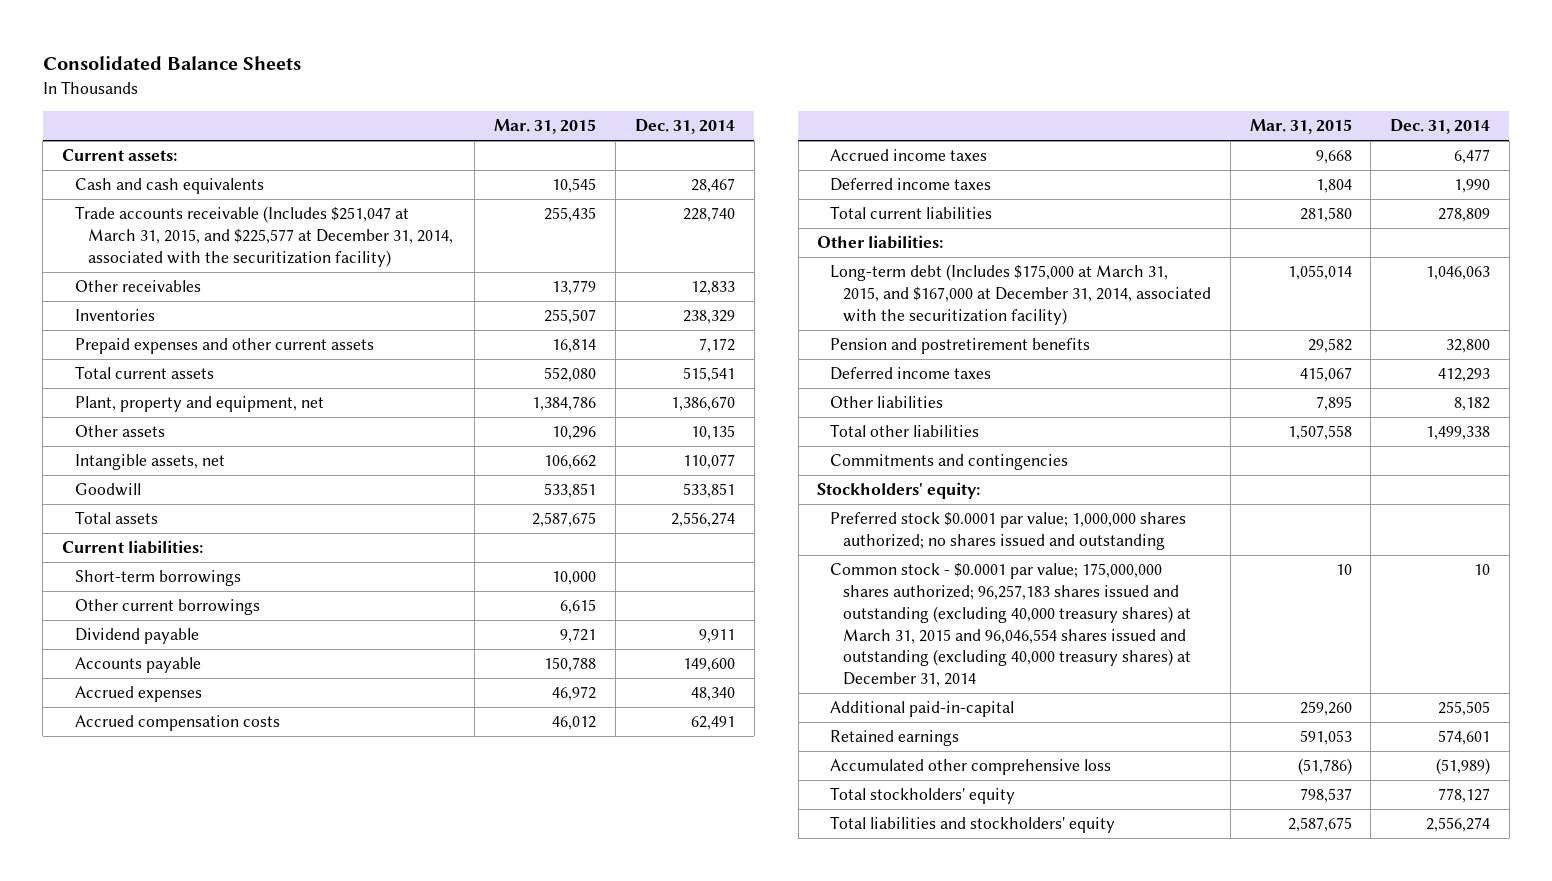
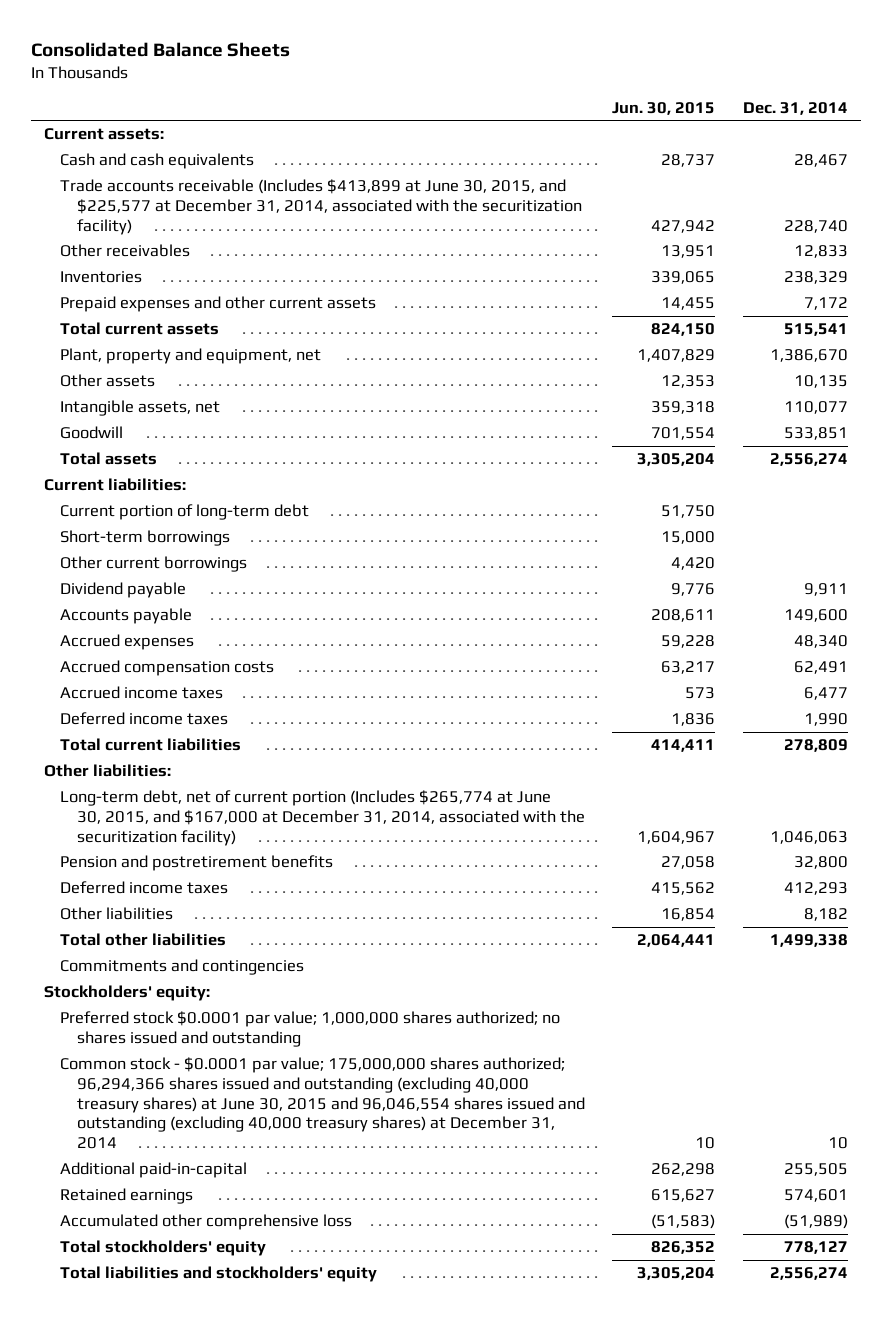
- | Mar. 31, 2015 | Dec. 31, 2014
+ | Jun. 30, 2015 | Dec. 31, 2014
- Trade accounts receivable (Includes $251,047 at March 31, 2015, and $225,577 at December 31, 2014, associated with the securitization facility) | 255,435 | 228,740
+ Trade accounts receivable (Includes $413,899 at June 30, 2015, and $225,577 at December 31, 2014, associated with the securitization facility) | 427,942 | 228,740
+ Current portion of long-term debt | 51,750 |
- Long-term debt (Includes $175,000 at March 31, 2015, and $167,000 at December 31, 2014, associated with the securitization facility) | 1,055,014 | 1,046,063
+ Long-term debt, net of current portion (Includes $265,774 at June 30, 2015, and $167,000 at December 31, 2014, associated with the securitization facility) | 1,604,967 | 1,046,063
- Common stock - $0.0001 par value; 175,000,000 shares authorized; 96,257,183 shares issued and outstanding (excluding 40,000 treasury shares) at March 31, 2015 and 96,046,554 shares issued and outstanding (excluding 40,000 treasury shares) at December 31, 2014 | 10 | 10
+ Common stock - $0.0001 par value; 175,000,000 shares authorized; 96,294,366 shares issued and outstanding (excluding 40,000 treasury shares) at June 30, 2015 and 96,046,554 shares issued and outstanding (excluding 40,000 treasury shares) at December 31, 2014 | 10 | 10

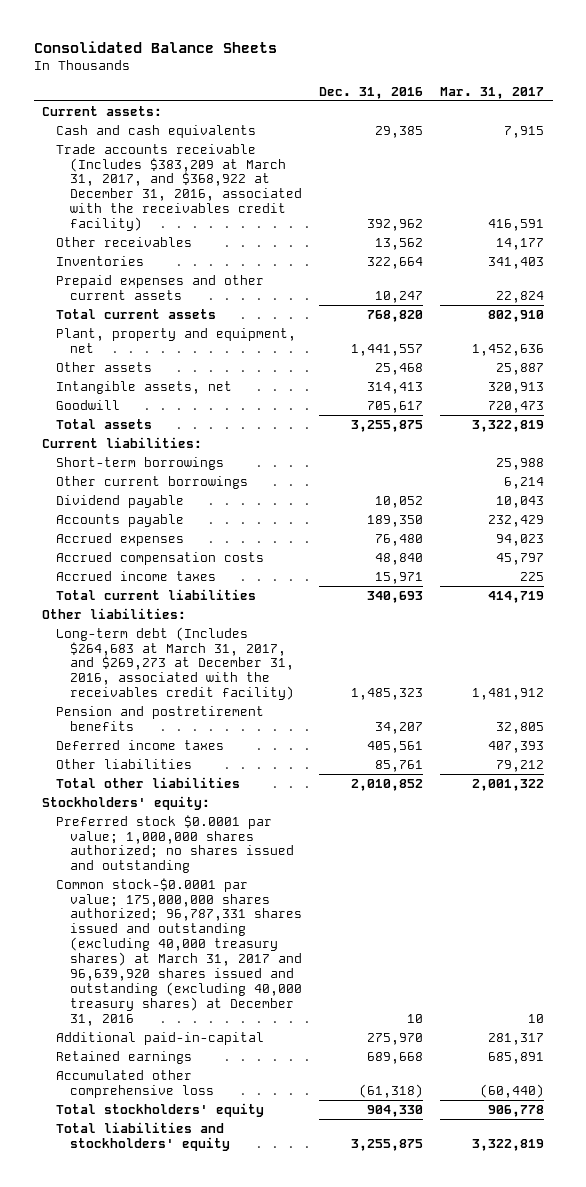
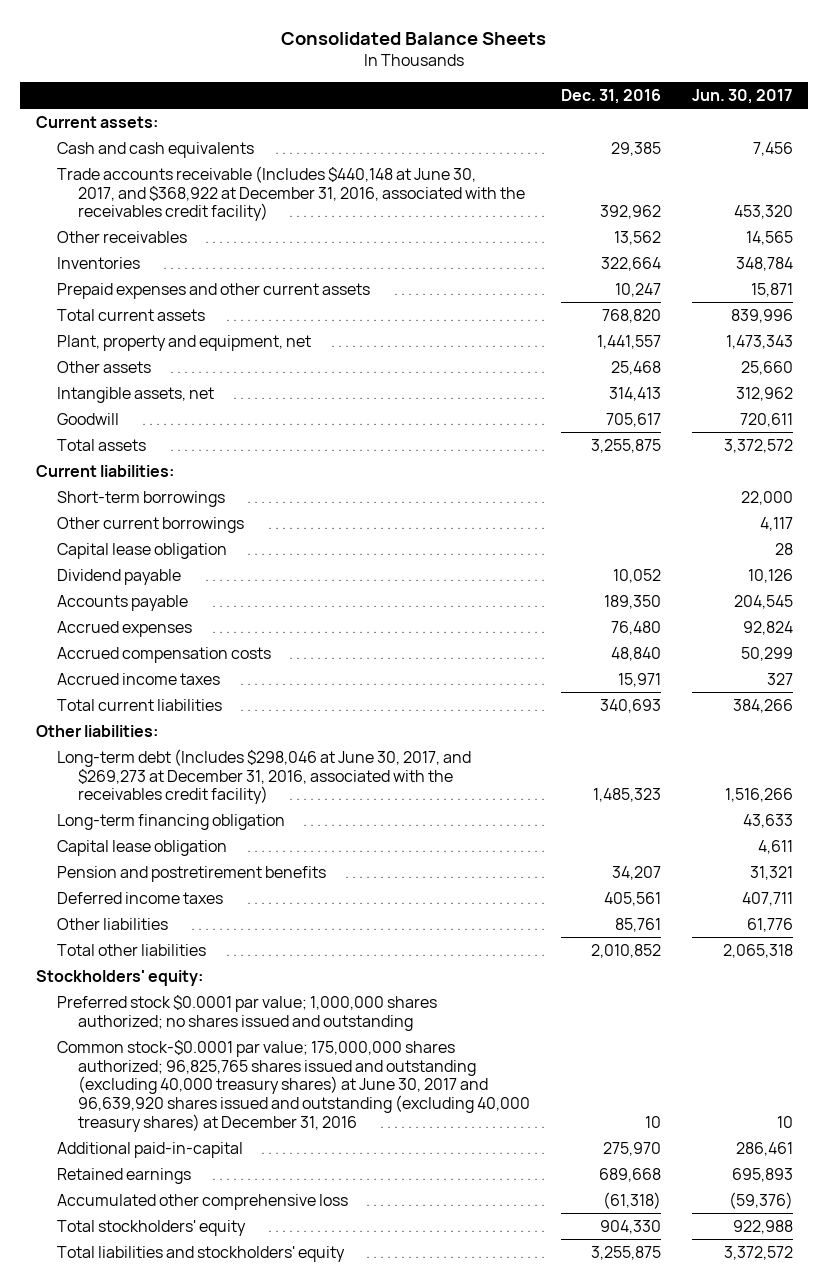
- | Dec. 31, 2016 | Mar. 31, 2017
+ | Dec. 31, 2016 | Jun. 30, 2017
- Trade accounts receivable (Includes $383,209 at March 31, 2017, and $368,922 at December 31, 2016, associated with the receivables credit facility) | 392,962 | 416,591
+ Trade accounts receivable (Includes $440,148 at June 30, 2017, and $368,922 at December 31, 2016, associated with the receivables credit facility) | 392,962 | 453,320
+ Capital lease obligation | | 28
- Long-term debt (Includes $264,683 at March 31, 2017, and $269,273 at December 31, 2016, associated with the receivables credit facility) | 1,485,323 | 1,481,912
+ Long-term debt (Includes $298,046 at June 30, 2017, and $269,273 at December 31, 2016, associated with the receivables credit facility) | 1,485,323 | 1,516,266
+ Long-term financing obligation | | 43,633
+ Capital lease obligation | | 4,611
- Common stock-$0.0001 par value; 175,000,000 shares authorized; 96,787,331 shares issued and outstanding (excluding 40,000 treasury shares) at March 31, 2017 and 96,639,920 shares issued and outstanding (excluding 40,000 treasury shares) at December 31, 2016 | 10 | 10
+ Common stock-$0.0001 par value; 175,000,000 shares authorized; 96,825,765 shares issued and outstanding (excluding 40,000 treasury shares) at June 30, 2017 and 96,639,920 shares issued and outstanding (excluding 40,000 treasury shares) at December 31, 2016 | 10 | 10

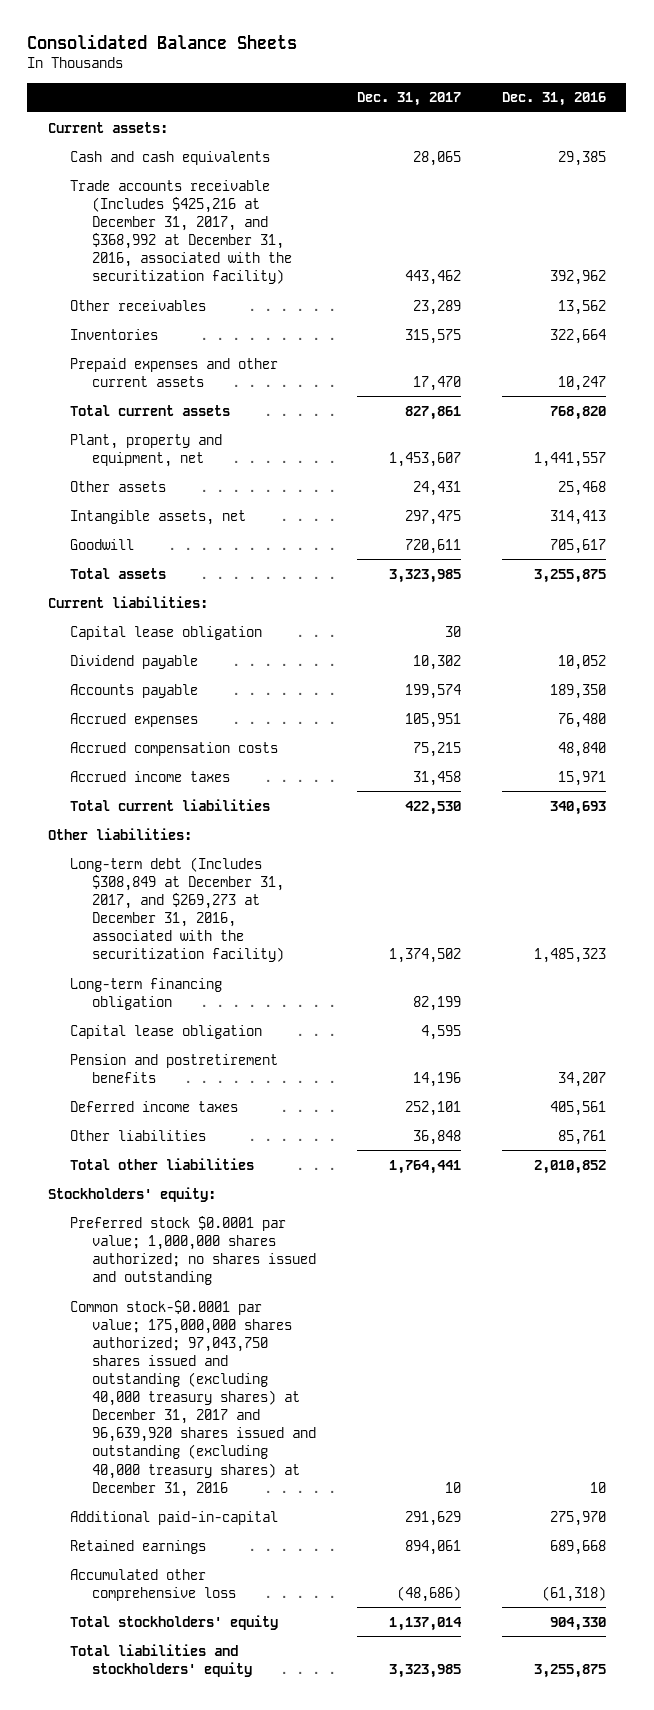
- | Dec. 31, 2016 | Jun. 30, 2017
+ | Dec. 31, 2017 | Dec. 31, 2016
- Trade accounts receivable (Includes $440,148 at June 30, 2017, and $368,922 at December 31, 2016, associated with the receivables credit facility) | 392,962 | 453,320
+ Trade accounts receivable (Includes $425,216 at December 31, 2017, and $368,992 at December 31, 2016, associated with the securitization facility) | 443,462 | 392,962
- Short-term borrowings | | 22,000
- Other current borrowings | | 4,117
- Long-term debt (Includes $298,046 at June 30, 2017, and $269,273 at December 31, 2016, associated with the receivables credit facility) | 1,485,323 | 1,516,266
+ Long-term debt (Includes $308,849 at December 31, 2017, and $269,273 at December 31, 2016, associated with the securitization facility) | 1,374,502 | 1,485,323
- Common stock-$0.0001 par value; 175,000,000 shares authorized; 96,825,765 shares issued and outstanding (excluding 40,000 treasury shares) at June 30, 2017 and 96,639,920 shares issued and outstanding (excluding 40,000 treasury shares) at December 31, 2016 | 10 | 10
+ Common stock-$0.0001 par value; 175,000,000 shares authorized; 97,043,750 shares issued and outstanding (excluding 40,000 treasury shares) at December 31, 2017 and 96,639,920 shares issued and outstanding (excluding 40,000 treasury shares) at December 31, 2016 | 10 | 10

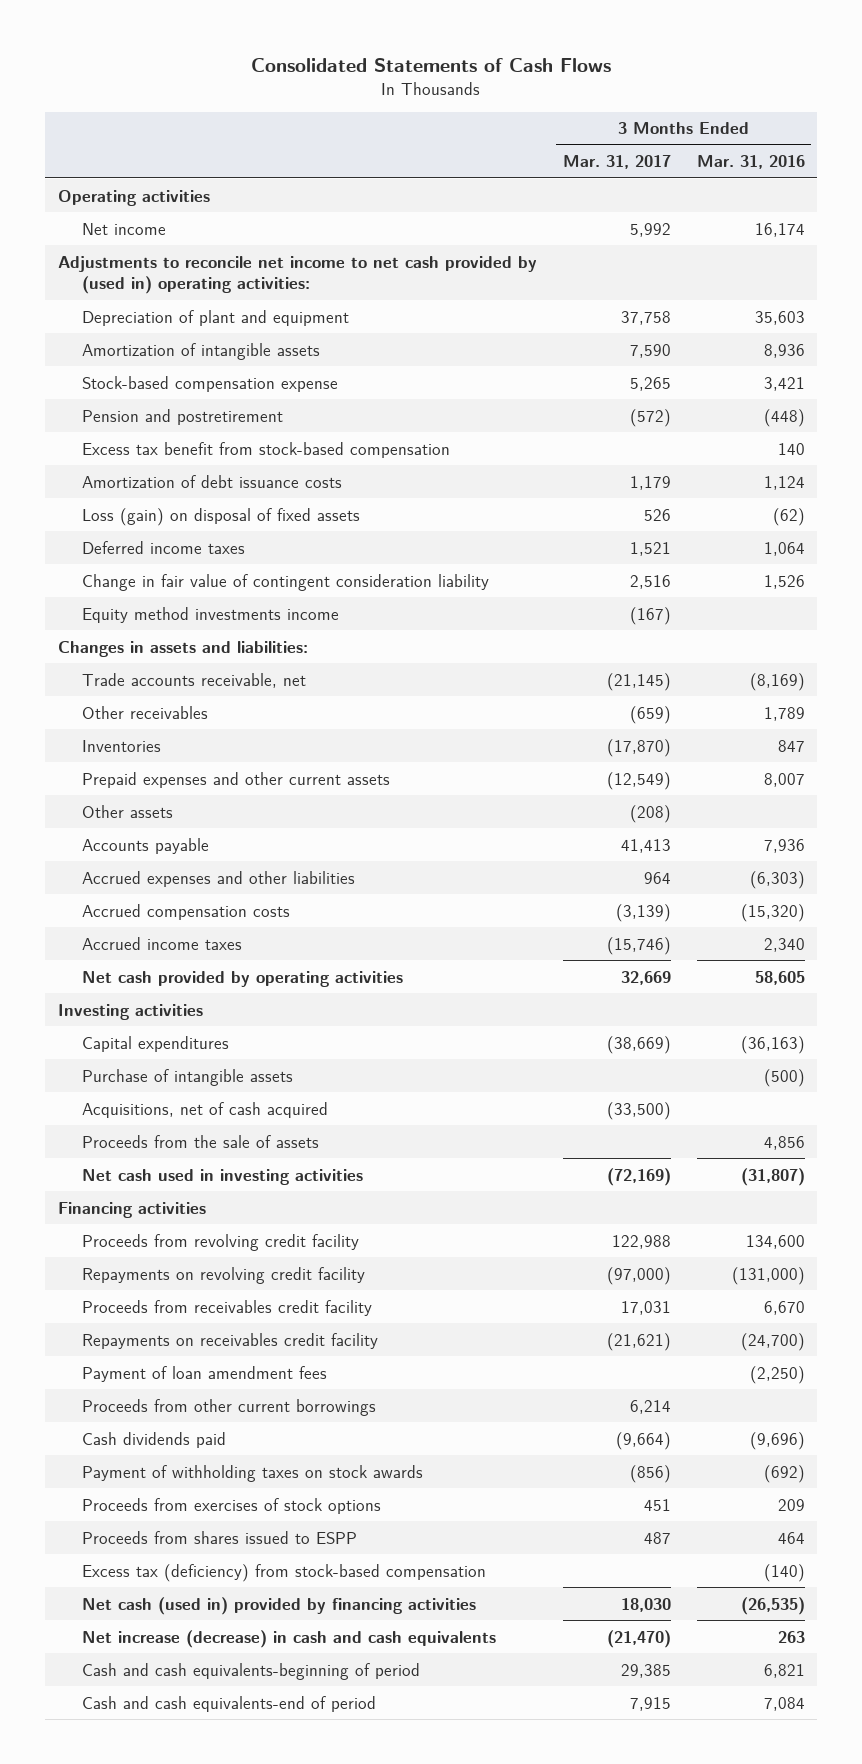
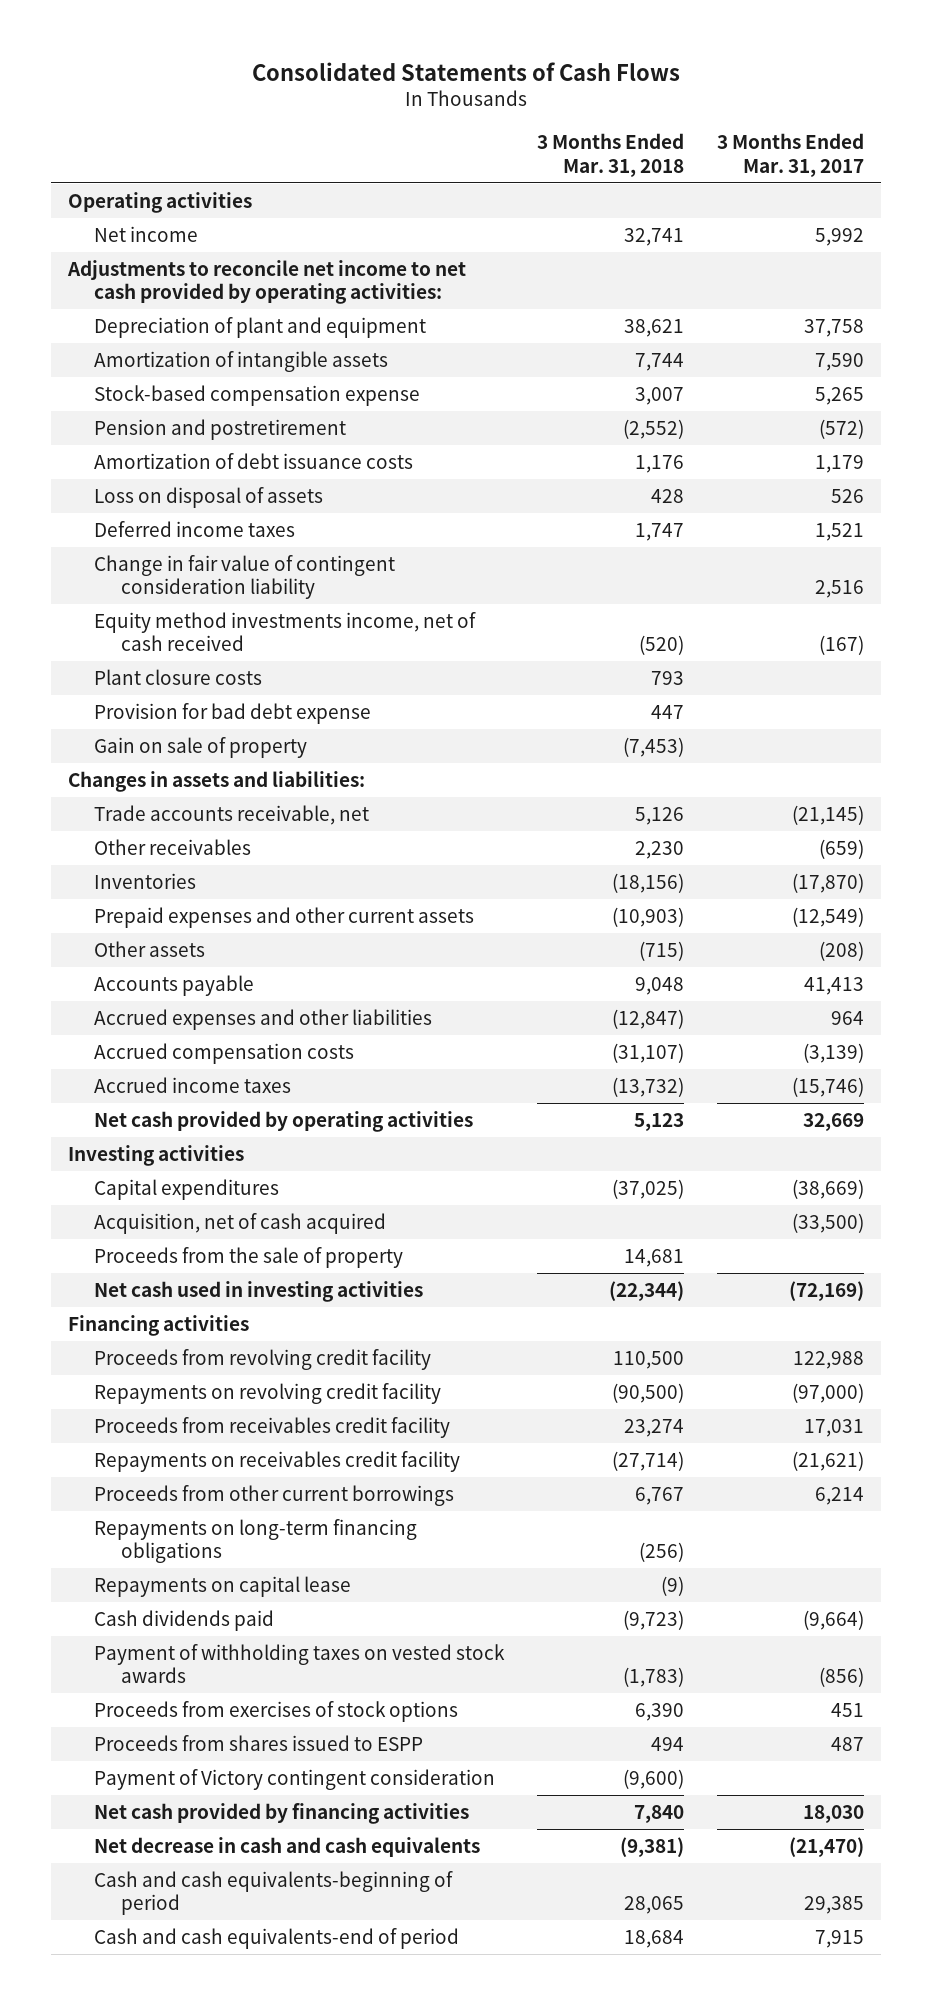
- | 3 Months Ended Mar. 31, 2017 | 3 Months Ended Mar. 31, 2016
+ | 3 Months Ended Mar. 31, 2018 | 3 Months Ended Mar. 31, 2017
- Adjustments to reconcile net income to net cash provided by (used in) operating activities:
+ Adjustments to reconcile net income to net cash provided by operating activities:
- Excess tax benefit from stock-based compensation | | 140
- Loss (gain) on disposal of fixed assets | 526 | (62)
+ Loss on disposal of assets | 428 | 526
- Equity method investments income | (167) |
+ Equity method investments income, net of cash received | (520) | (167)
+ Plant closure costs | 793 |
+ Provision for bad debt expense | 447 |
+ Gain on sale of property | (7,453) |
- Purchase of intangible assets | | (500)
- Acquisitions, net of cash acquired | (33,500) |
- Proceeds from the sale of assets | | 4,856
+ Acquisition, net of cash acquired | | (33,500)
+ Proceeds from the sale of property | 14,681 |
- Payment of loan amendment fees | | (2,250)
+ Repayments on long-term financing obligations | (256) |
+ Repayments on capital lease | (9) |
- Payment of withholding taxes on stock awards | (856) | (692)
+ Payment of withholding taxes on vested stock awards | (1,783) | (856)
- Excess tax (deficiency) from stock-based compensation | | (140)
- Net cash (used in) provided by financing activities | 18,030 | (26,535)
- Net increase (decrease) in cash and cash equivalents | (21,470) | 263
+ Payment of Victory contingent consideration | (9,600) |
+ Net cash provided by financing activities | 7,840 | 18,030
+ Net decrease in cash and cash equivalents | (9,381) | (21,470)

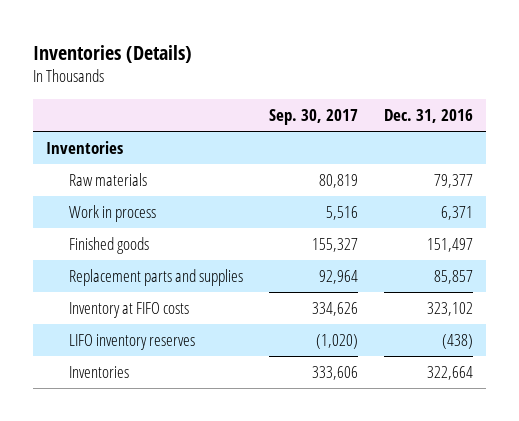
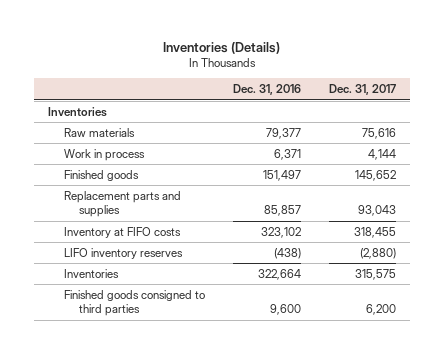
- | Sep. 30, 2017 | Dec. 31, 2016
+ | Dec. 31, 2016 | Dec. 31, 2017
+ Finished goods consigned to third parties | 9,600 | 6,200

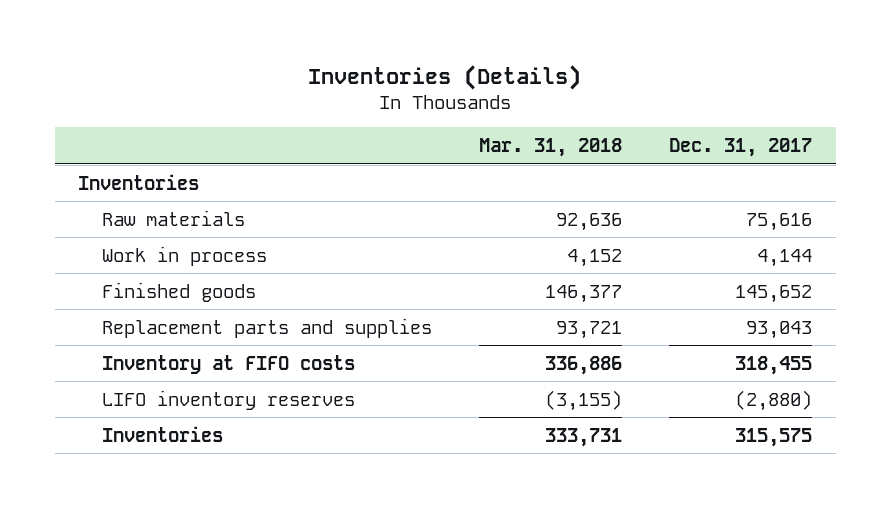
- | Dec. 31, 2016 | Dec. 31, 2017
+ | Mar. 31, 2018 | Dec. 31, 2017
- Finished goods consigned to third parties | 9,600 | 6,200

